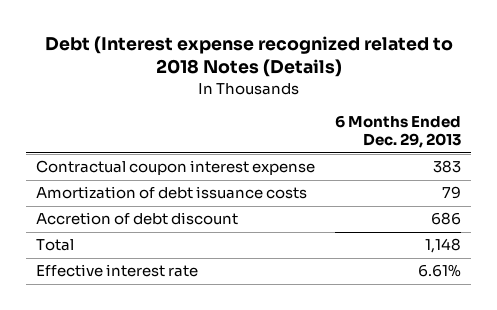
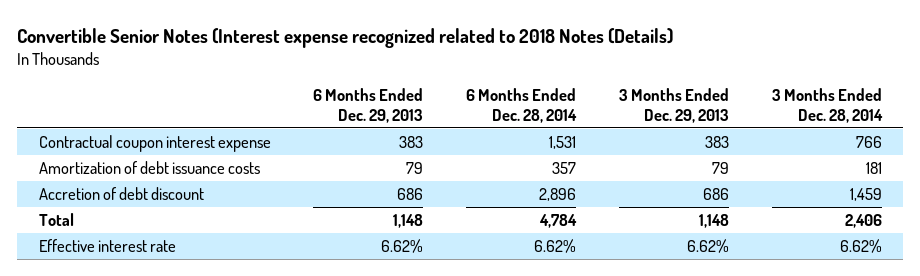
- Debt (Interest expense recognized related to 2018 Notes (Details)
+ Convertible Senior Notes (Interest expense recognized related to 2018 Notes (Details)
- | 6 Months Ended Dec. 29, 2013
+ | 6 Months Ended Dec. 29, 2013 | 6 Months Ended Dec. 28, 2014 | 3 Months Ended Dec. 29, 2013 | 3 Months Ended Dec. 28, 2014
- Effective interest rate | 6.61%
+ Effective interest rate | 6.62% | 6.62% | 6.62% | 6.62%

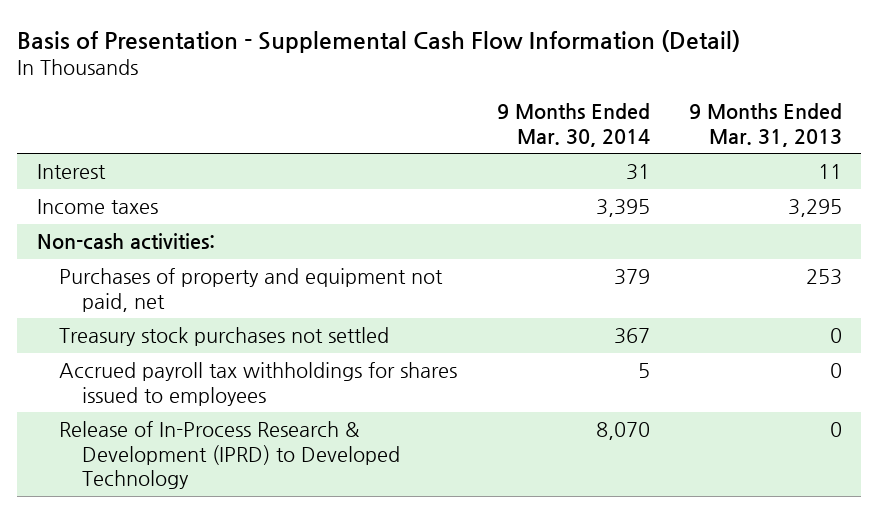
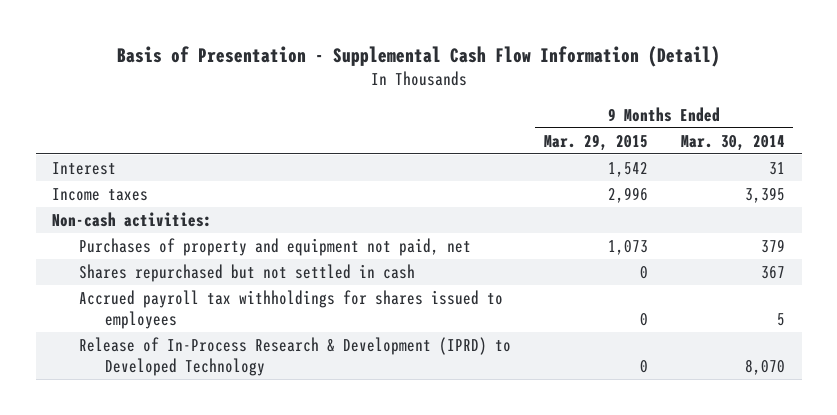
- | 9 Months Ended Mar. 30, 2014 | 9 Months Ended Mar. 31, 2013
+ | 9 Months Ended Mar. 29, 2015 | 9 Months Ended Mar. 30, 2014
- Treasury stock purchases not settled | 367 | 0
+ Shares repurchased but not settled in cash | 0 | 367

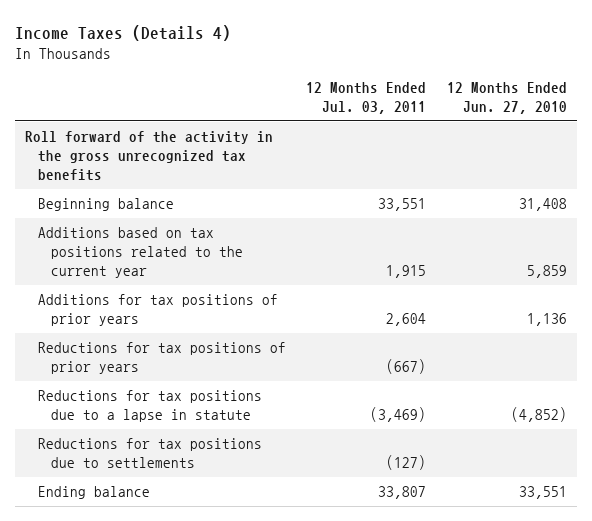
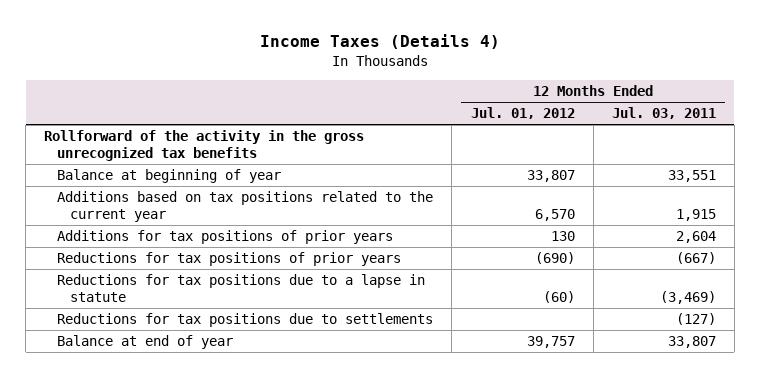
- | 12 Months Ended Jul. 03, 2011 | 12 Months Ended Jun. 27, 2010
+ | 12 Months Ended Jul. 01, 2012 | 12 Months Ended Jul. 03, 2011
- Roll forward of the activity in the gross unrecognized tax benefits
- Beginning balance | 33,551 | 31,408
+ Rollforward of the activity in the gross unrecognized tax benefits
+ Balance at beginning of year | 33,807 | 33,551
- Ending balance | 33,807 | 33,551
+ Balance at end of year | 39,757 | 33,807

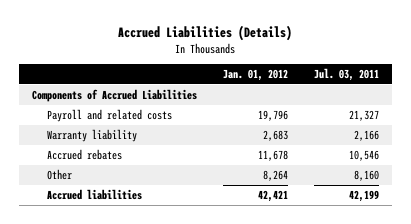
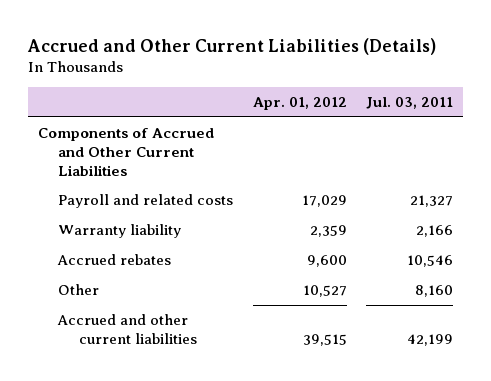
- Accrued Liabilities (Details)
+ Accrued and Other Current Liabilities (Details)
- | Jan. 01, 2012 | Jul. 03, 2011
+ | Apr. 01, 2012 | Jul. 03, 2011
- Components of Accrued Liabilities
+ Components of Accrued and Other Current Liabilities
- Accrued liabilities | 42,421 | 42,199
+ Accrued and other current liabilities | 39,515 | 42,199

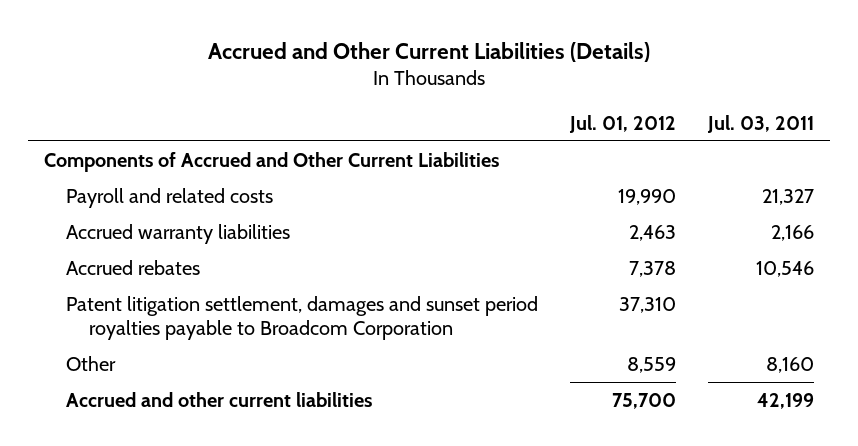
- | Apr. 01, 2012 | Jul. 03, 2011
+ | Jul. 01, 2012 | Jul. 03, 2011
- Warranty liability | 2,359 | 2,166
+ Accrued warranty liabilities | 2,463 | 2,166
+ Patent litigation settlement, damages and sunset period royalties payable to Broadcom Corporation | 37,310 |

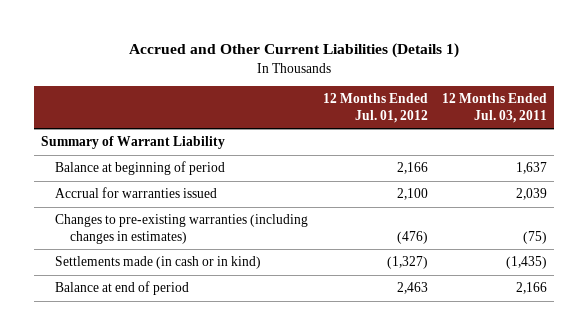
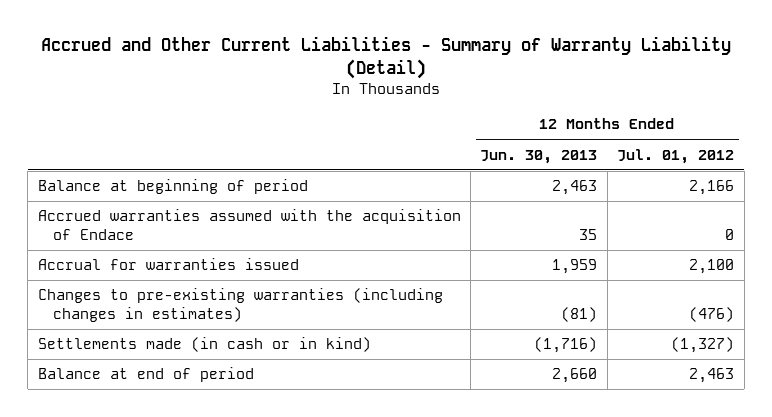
- Accrued and Other Current Liabilities (Details 1)
+ Accrued and Other Current Liabilities - Summary of Warranty Liability (Detail)
- | 12 Months Ended Jul. 01, 2012 | 12 Months Ended Jul. 03, 2011
+ | 12 Months Ended Jun. 30, 2013 | 12 Months Ended Jul. 01, 2012
- Summary of Warrant Liability
+ Accrued warranties assumed with the acquisition of Endace | 35 | 0

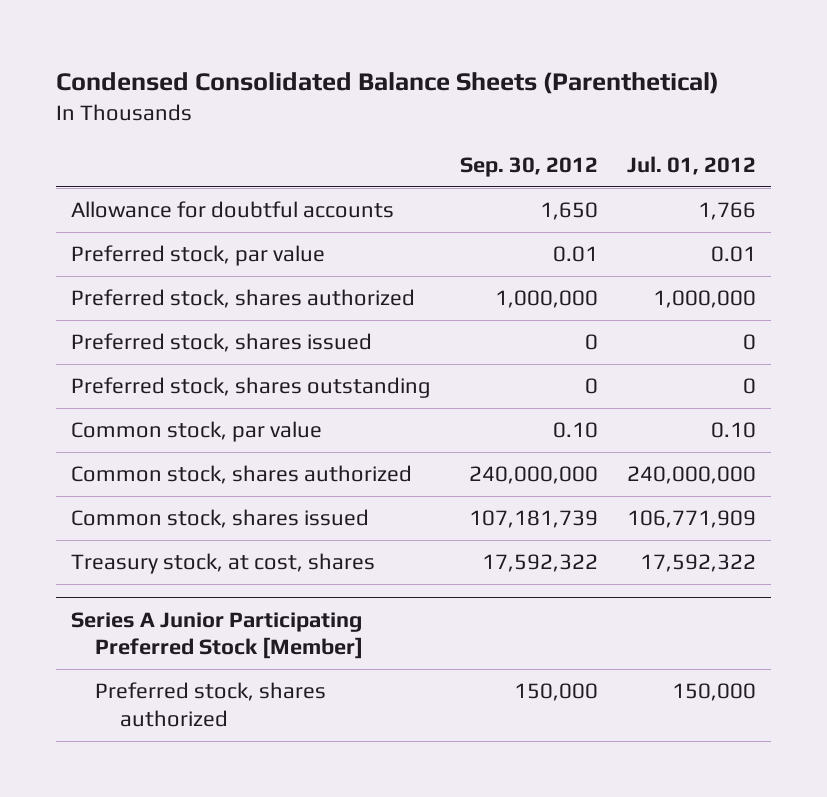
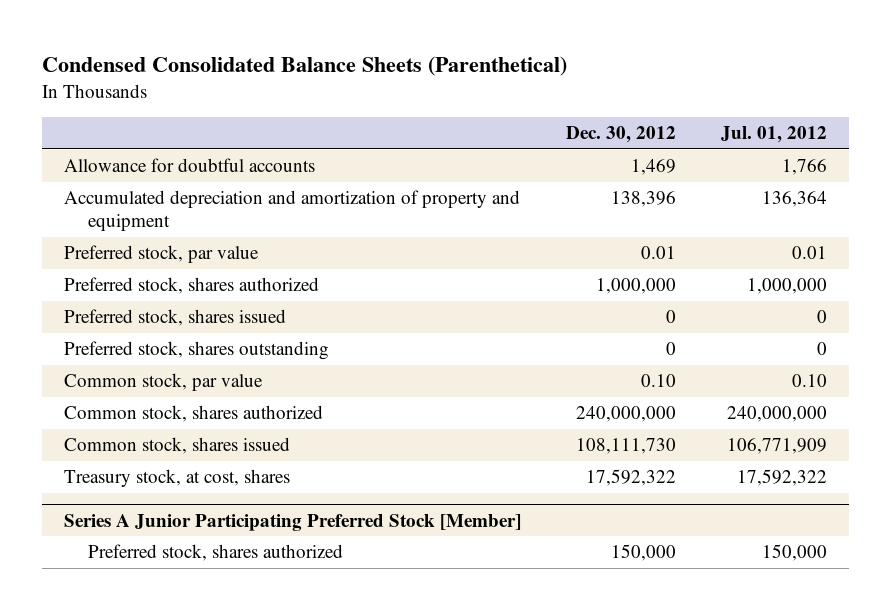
- | Sep. 30, 2012 | Jul. 01, 2012
+ | Dec. 30, 2012 | Jul. 01, 2012
+ Accumulated depreciation and amortization of property and equipment | 138,396 | 136,364

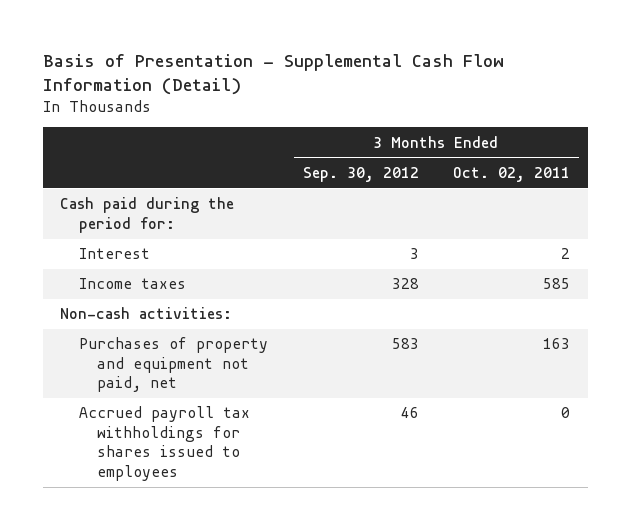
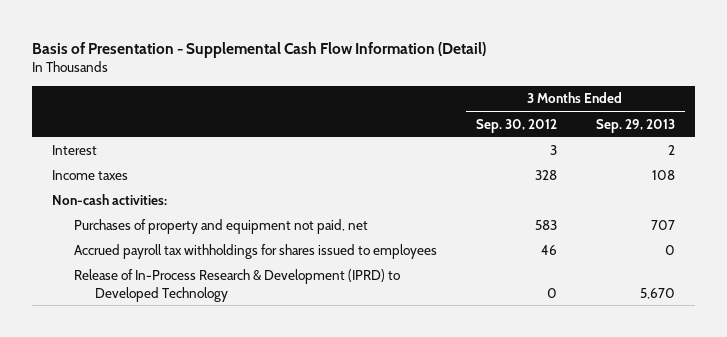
- | 3 Months Ended Sep. 30, 2012 | 3 Months Ended Oct. 02, 2011
+ | 3 Months Ended Sep. 30, 2012 | 3 Months Ended Sep. 29, 2013
- Cash paid during the period for:
+ Release of In-Process Research & Development (IPRD) to Developed Technology | 0 | 5,670

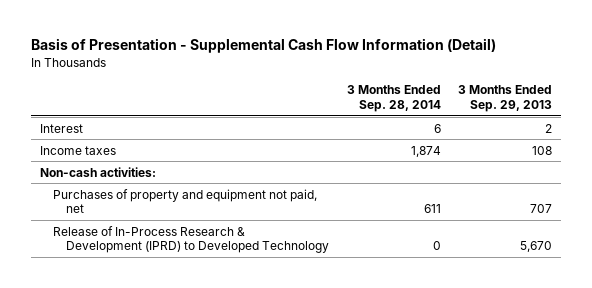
- | 3 Months Ended Sep. 30, 2012 | 3 Months Ended Sep. 29, 2013
+ | 3 Months Ended Sep. 28, 2014 | 3 Months Ended Sep. 29, 2013
- Accrued payroll tax withholdings for shares issued to employees | 46 | 0

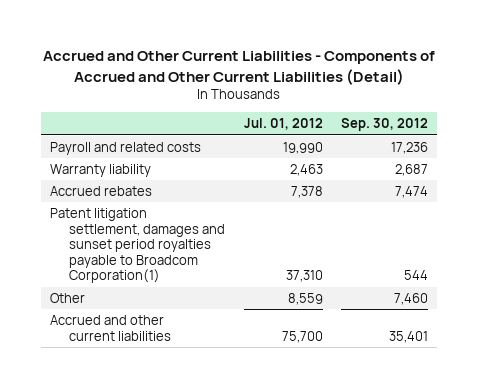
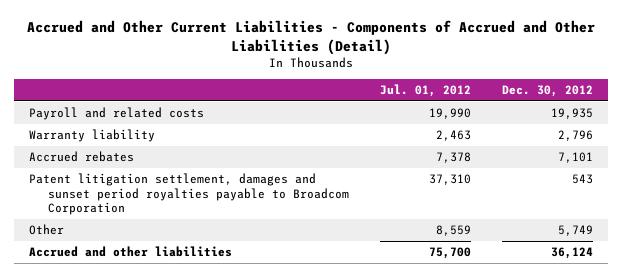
- Accrued and Other Current Liabilities - Components of Accrued and Other Current Liabilities (Detail)
+ Accrued and Other Current Liabilities - Components of Accrued and Other Liabilities (Detail)
- | Jul. 01, 2012 | Sep. 30, 2012
+ | Jul. 01, 2012 | Dec. 30, 2012
- Patent litigation settlement, damages and sunset period royalties payable to Broadcom Corporation(1) | 37,310 | 544
+ Patent litigation settlement, damages and sunset period royalties payable to Broadcom Corporation | 37,310 | 543
- Accrued and other current liabilities | 75,700 | 35,401
+ Accrued and other liabilities | 75,700 | 36,124

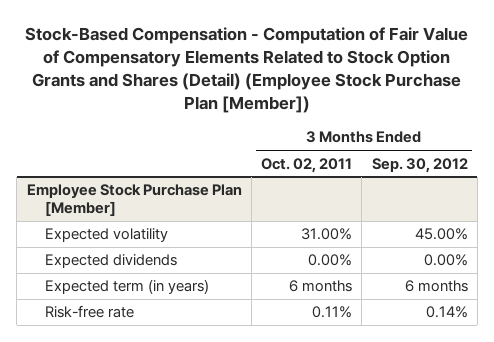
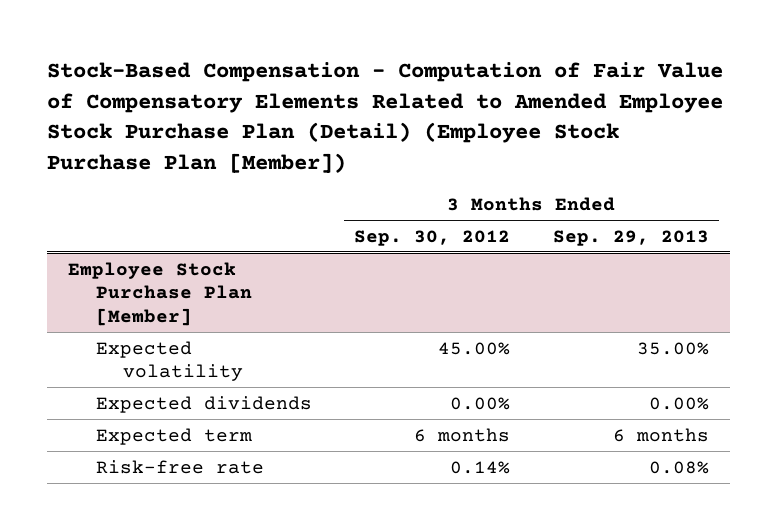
- Stock-Based Compensation - Computation of Fair Value of Compensatory Elements Related to Stock Option Grants and Shares (Detail) (Employee Stock Purchase Plan [Member])
+ Stock-Based Compensation - Computation of Fair Value of Compensatory Elements Related to Amended Employee Stock Purchase Plan (Detail) (Employee Stock Purchase Plan [Member])
- | 3 Months Ended Oct. 02, 2011 | 3 Months Ended Sep. 30, 2012
+ | 3 Months Ended Sep. 30, 2012 | 3 Months Ended Sep. 29, 2013
@ Employee Stock Purchase Plan [Member]
- Expected term (in years) | 6 months | 6 months
+ Expected term | 6 months | 6 months

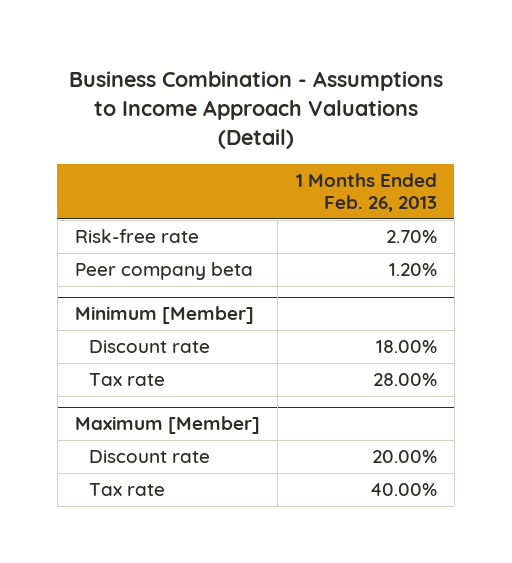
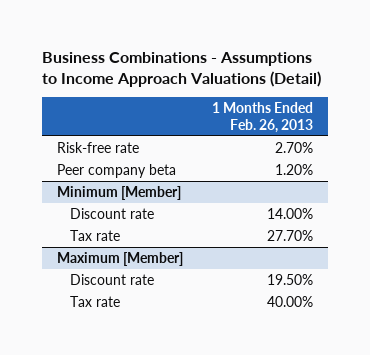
- Business Combination - Assumptions to Income Approach Valuations (Detail)
+ Business Combinations - Assumptions to Income Approach Valuations (Detail)
@ Minimum [Member]
- Discount rate | 18.00%
- Tax rate | 28.00%
+ Discount rate | 14.00%
+ Tax rate | 27.70%
@ Maximum [Member]
- Discount rate | 20.00%
+ Discount rate | 19.50%

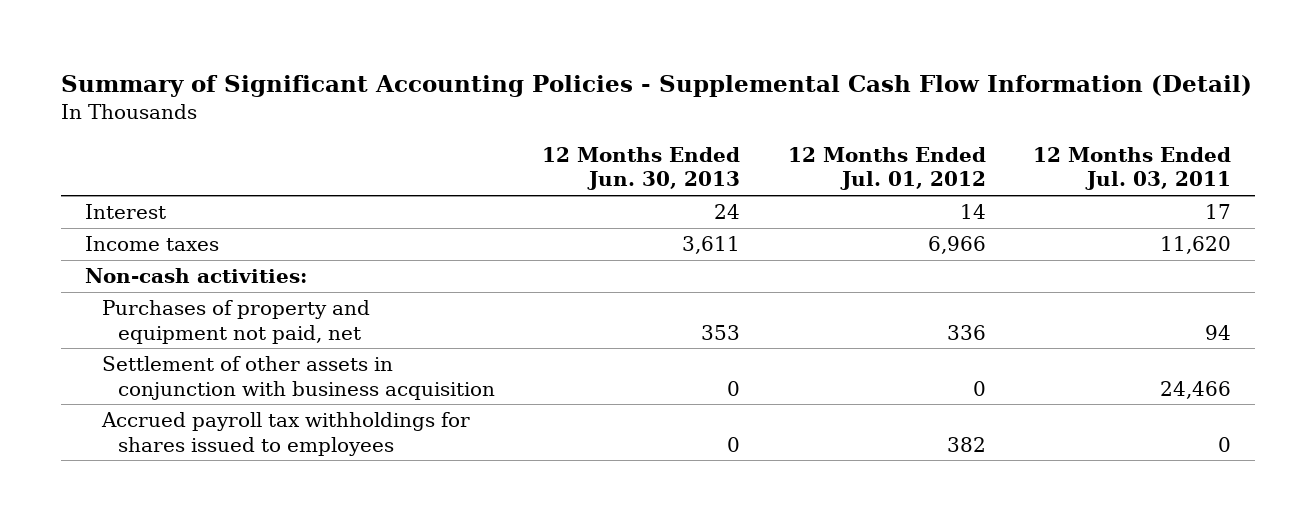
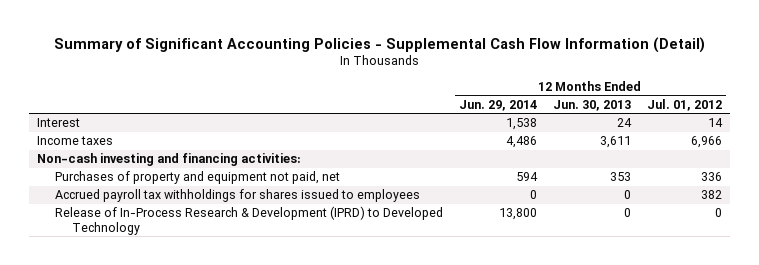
- | 12 Months Ended Jun. 30, 2013 | 12 Months Ended Jul. 01, 2012 | 12 Months Ended Jul. 03, 2011
+ | 12 Months Ended Jun. 29, 2014 | 12 Months Ended Jun. 30, 2013 | 12 Months Ended Jul. 01, 2012
- Non-cash activities:
+ Non-cash investing and financing activities:
- Settlement of other assets in conjunction with business acquisition | 0 | 0 | 24,466
+ Release of In-Process Research & Development (IPRD) to Developed Technology | 13,800 | 0 | 0

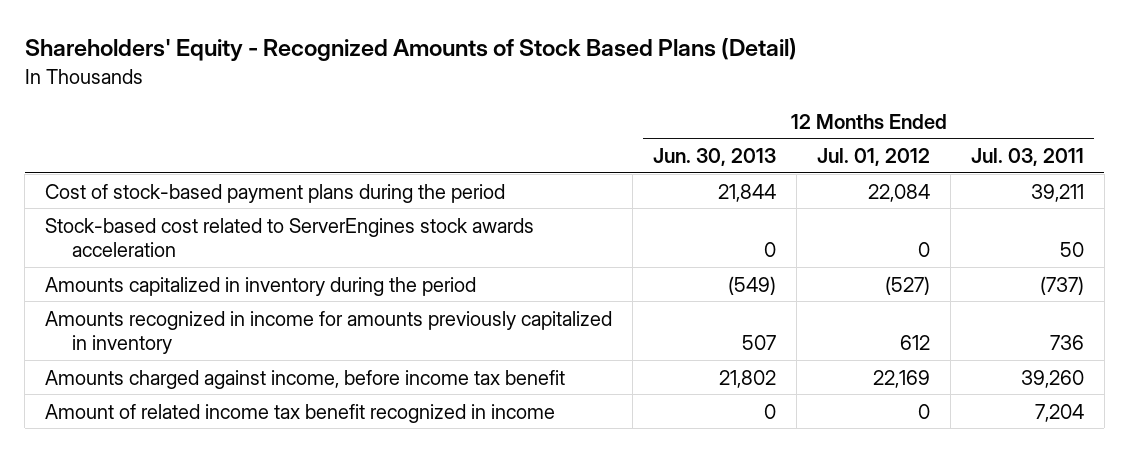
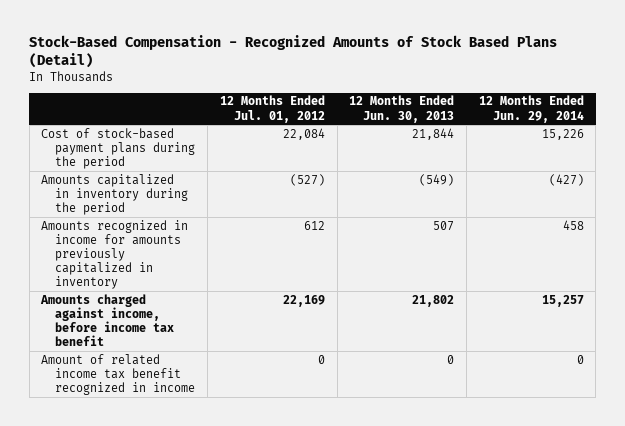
- Shareholders' Equity - Recognized Amounts of Stock Based Plans (Detail)
+ Stock-Based Compensation - Recognized Amounts of Stock Based Plans (Detail)
- | 12 Months Ended Jun. 30, 2013 | 12 Months Ended Jul. 01, 2012 | 12 Months Ended Jul. 03, 2011
+ | 12 Months Ended Jul. 01, 2012 | 12 Months Ended Jun. 30, 2013 | 12 Months Ended Jun. 29, 2014
- Stock-based cost related to ServerEngines stock awards acceleration | 0 | 0 | 50

